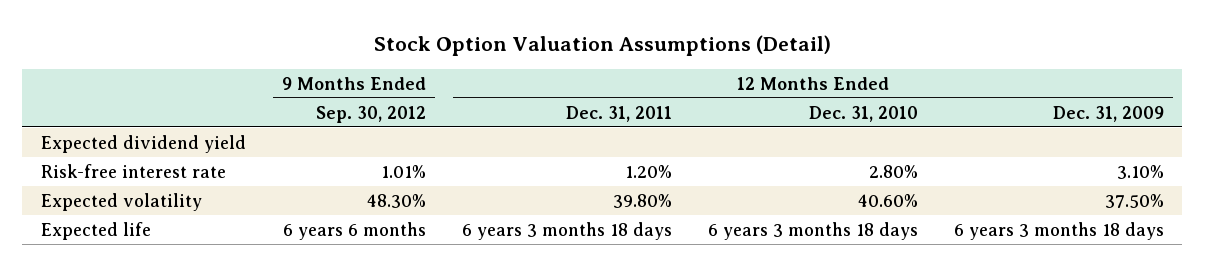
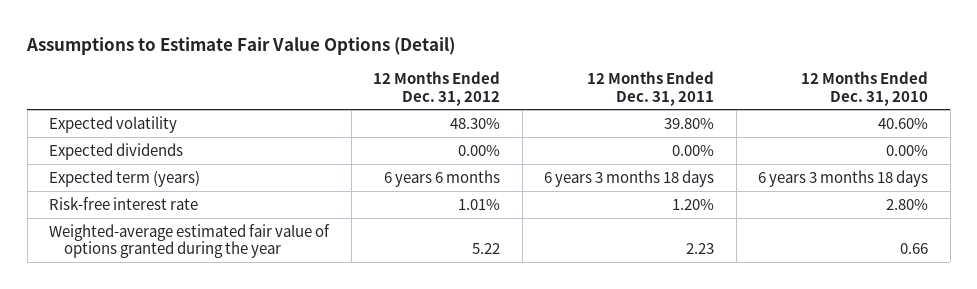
- Stock Option Valuation Assumptions (Detail)
+ Assumptions to Estimate Fair Value Options (Detail)
- | 9 Months Ended Sep. 30, 2012 | 12 Months Ended Dec. 31, 2011 | 12 Months Ended Dec. 31, 2010 | 12 Months Ended Dec. 31, 2009
+ | 12 Months Ended Dec. 31, 2012 | 12 Months Ended Dec. 31, 2011 | 12 Months Ended Dec. 31, 2010
- Expected dividend yield
- Expected life | 6 years 6 months | 6 years 3 months 18 days | 6 years 3 months 18 days | 6 years 3 months 18 days
+ Expected dividends | 0.00% | 0.00% | 0.00%
+ Expected term (years) | 6 years 6 months | 6 years 3 months 18 days | 6 years 3 months 18 days
moved down: Risk-free interest rate | 1.01% | 1.20% | 2.80%
+ Weighted-average estimated fair value of options granted during the year | 5.22 | 2.23 | 0.66

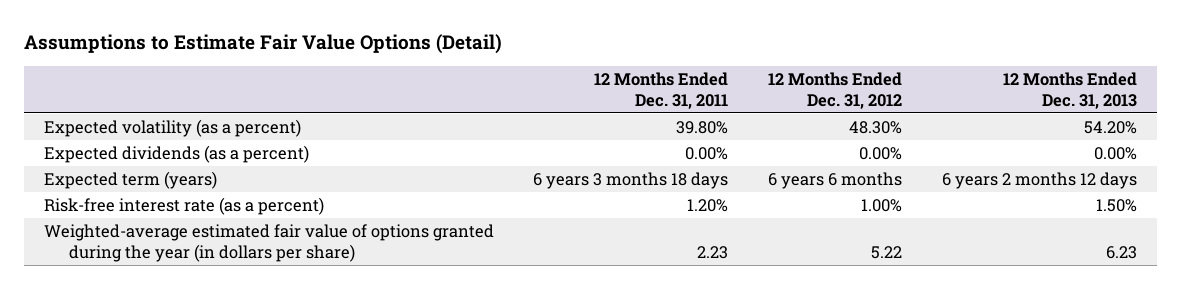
- | 12 Months Ended Dec. 31, 2012 | 12 Months Ended Dec. 31, 2011 | 12 Months Ended Dec. 31, 2010
+ | 12 Months Ended Dec. 31, 2011 | 12 Months Ended Dec. 31, 2012 | 12 Months Ended Dec. 31, 2013
- Expected volatility | 48.30% | 39.80% | 40.60%
- Expected dividends | 0.00% | 0.00% | 0.00%
+ Expected volatility (as a percent) | 39.80% | 48.30% | 54.20%
+ Expected dividends (as a percent) | 0.00% | 0.00% | 0.00%
- Risk-free interest rate | 1.01% | 1.20% | 2.80%
- Weighted-average estimated fair value of options granted during the year | 5.22 | 2.23 | 0.66
+ Risk-free interest rate (as a percent) | 1.20% | 1.00% | 1.50%
+ Weighted-average estimated fair value of options granted during the year (in dollars per share) | 2.23 | 5.22 | 6.23

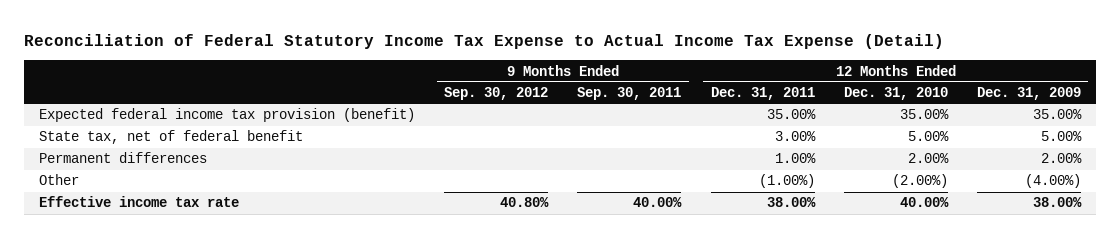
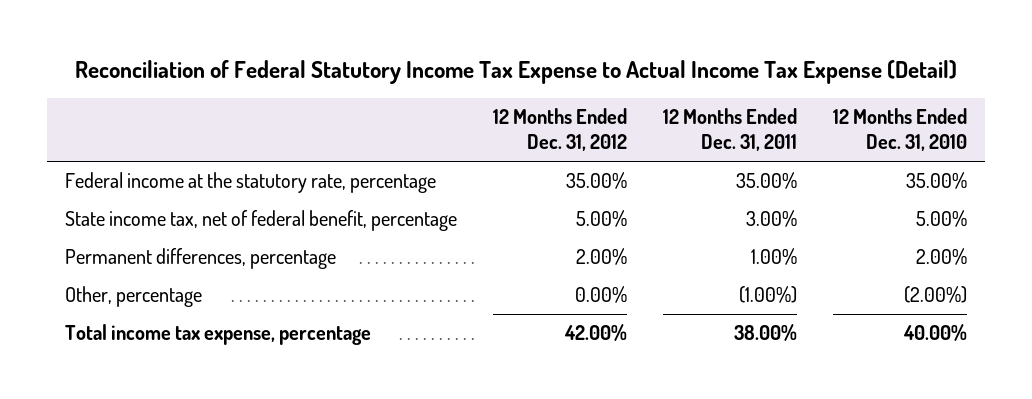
- | 9 Months Ended Sep. 30, 2012 | 9 Months Ended Sep. 30, 2011 | 12 Months Ended Dec. 31, 2011 | 12 Months Ended Dec. 31, 2010 | 12 Months Ended Dec. 31, 2009
+ | 12 Months Ended Dec. 31, 2012 | 12 Months Ended Dec. 31, 2011 | 12 Months Ended Dec. 31, 2010
- Expected federal income tax provision (benefit) | | | 35.00% | 35.00% | 35.00%
- State tax, net of federal benefit | | | 3.00% | 5.00% | 5.00%
- Permanent differences | | | 1.00% | 2.00% | 2.00%
- Other | | | (1.00%) | (2.00%) | (4.00%)
- Effective income tax rate | 40.80% | 40.00% | 38.00% | 40.00% | 38.00%
+ Federal income at the statutory rate, percentage | 35.00% | 35.00% | 35.00%
+ State income tax, net of federal benefit, percentage | 5.00% | 3.00% | 5.00%
+ Permanent differences, percentage | 2.00% | 1.00% | 2.00%
+ Other, percentage | 0.00% | (1.00%) | (2.00%)
+ Total income tax expense, percentage | 42.00% | 38.00% | 40.00%

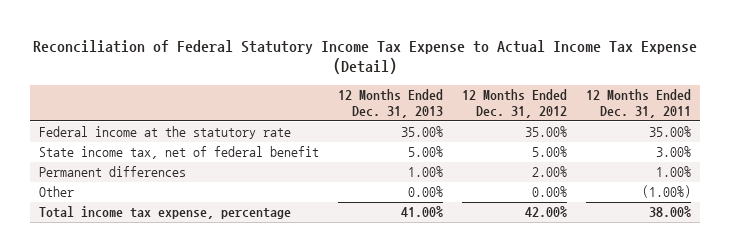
- | 12 Months Ended Dec. 31, 2012 | 12 Months Ended Dec. 31, 2011 | 12 Months Ended Dec. 31, 2010
+ | 12 Months Ended Dec. 31, 2013 | 12 Months Ended Dec. 31, 2012 | 12 Months Ended Dec. 31, 2011
- Federal income at the statutory rate, percentage | 35.00% | 35.00% | 35.00%
- State income tax, net of federal benefit, percentage | 5.00% | 3.00% | 5.00%
- Permanent differences, percentage | 2.00% | 1.00% | 2.00%
- Other, percentage | 0.00% | (1.00%) | (2.00%)
+ Federal income at the statutory rate | 35.00% | 35.00% | 35.00%
+ State income tax, net of federal benefit | 5.00% | 5.00% | 3.00%
+ Permanent differences | 1.00% | 2.00% | 1.00%
+ Other | 0.00% | 0.00% | (1.00%)

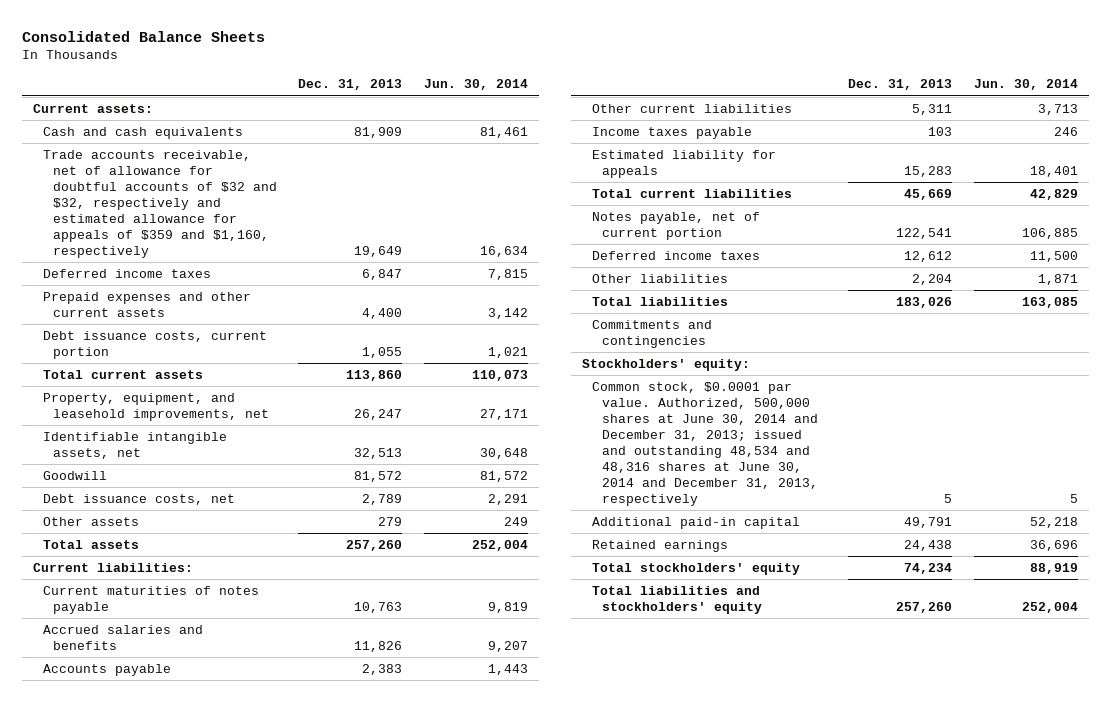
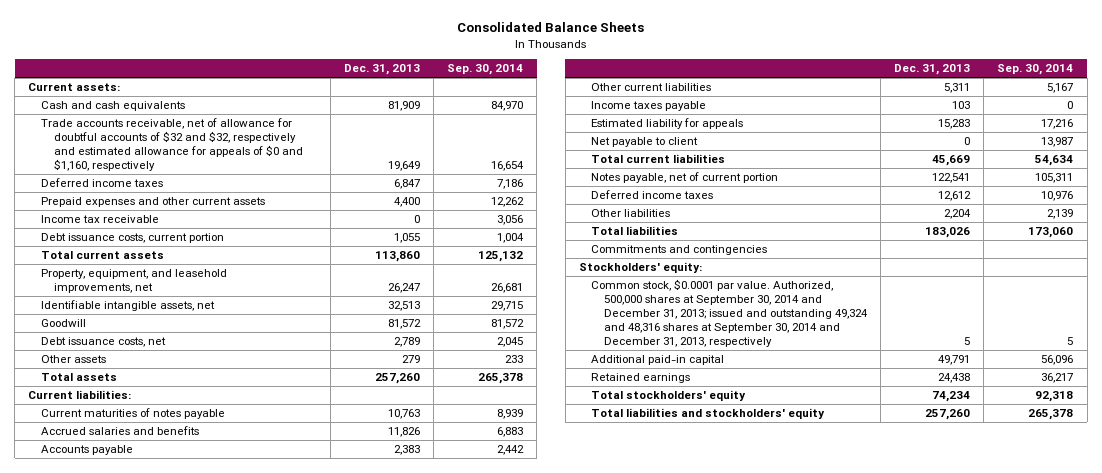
- | Dec. 31, 2013 | Jun. 30, 2014
+ | Dec. 31, 2013 | Sep. 30, 2014
- Trade accounts receivable, net of allowance for doubtful accounts of $32 and $32, respectively and estimated allowance for appeals of $359 and $1,160, respectively | 19,649 | 16,634
+ Trade accounts receivable, net of allowance for doubtful accounts of $32 and $32, respectively and estimated allowance for appeals of $0 and $1,160, respectively | 19,649 | 16,654
+ Income tax receivable | 0 | 3,056
+ Net payable to client | 0 | 13,987
- Common stock, $0.0001 par value. Authorized, 500,000 shares at June 30, 2014 and December 31, 2013; issued and outstanding 48,534 and 48,316 shares at June 30, 2014 and December 31, 2013, respectively | 5 | 5
+ Common stock, $0.0001 par value. Authorized, 500,000 shares at September 30, 2014 and December 31, 2013; issued and outstanding 49,324 and 48,316 shares at September 30, 2014 and December 31, 2013, respectively | 5 | 5

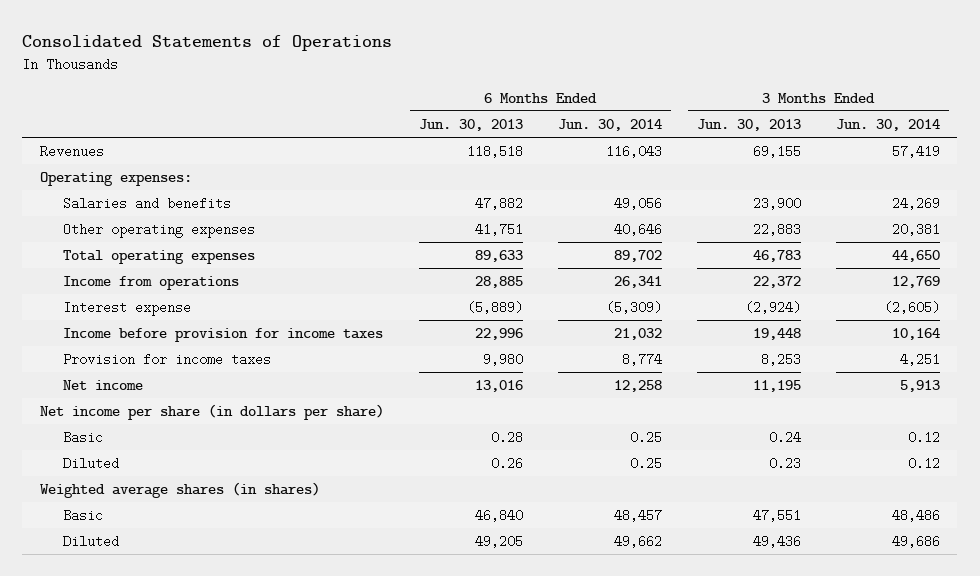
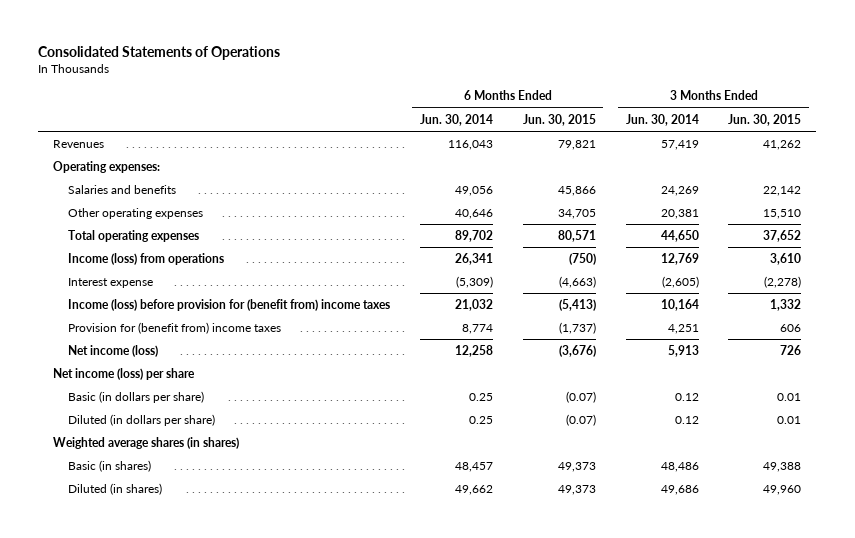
- | 6 Months Ended Jun. 30, 2013 | 6 Months Ended Jun. 30, 2014 | 3 Months Ended Jun. 30, 2013 | 3 Months Ended Jun. 30, 2014
+ | 6 Months Ended Jun. 30, 2014 | 6 Months Ended Jun. 30, 2015 | 3 Months Ended Jun. 30, 2014 | 3 Months Ended Jun. 30, 2015
- Income from operations | 28,885 | 26,341 | 22,372 | 12,769
+ Income (loss) from operations | 26,341 | (750) | 12,769 | 3,610
- Income before provision for income taxes | 22,996 | 21,032 | 19,448 | 10,164
- Provision for income taxes | 9,980 | 8,774 | 8,253 | 4,251
- Net income | 13,016 | 12,258 | 11,195 | 5,913
- Net income per share (in dollars per share)
- Basic | 0.28 | 0.25 | 0.24 | 0.12
- Diluted | 0.26 | 0.25 | 0.23 | 0.12
+ Income (loss) before provision for (benefit from) income taxes | 21,032 | (5,413) | 10,164 | 1,332
+ Provision for (benefit from) income taxes | 8,774 | (1,737) | 4,251 | 606
+ Net income (loss) | 12,258 | (3,676) | 5,913 | 726
+ Net income (loss) per share
+ Basic (in dollars per share) | 0.25 | (0.07) | 0.12 | 0.01
+ Diluted (in dollars per share) | 0.25 | (0.07) | 0.12 | 0.01
- Basic | 46,840 | 48,457 | 47,551 | 48,486
- Diluted | 49,205 | 49,662 | 49,436 | 49,686
+ Basic (in shares) | 48,457 | 49,373 | 48,486 | 49,388
+ Diluted (in shares) | 49,662 | 49,373 | 49,686 | 49,960

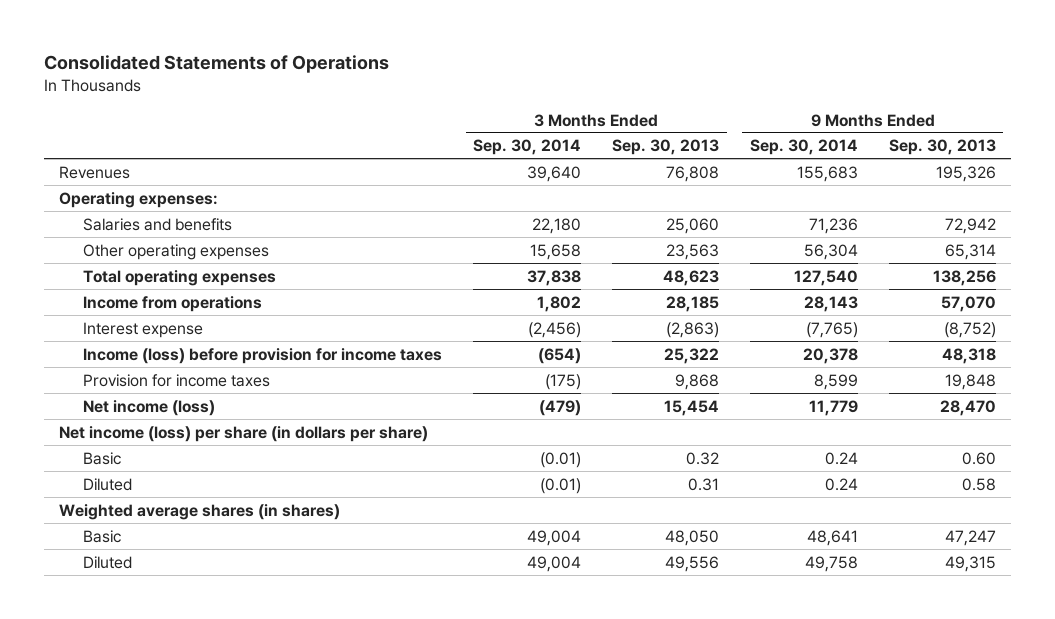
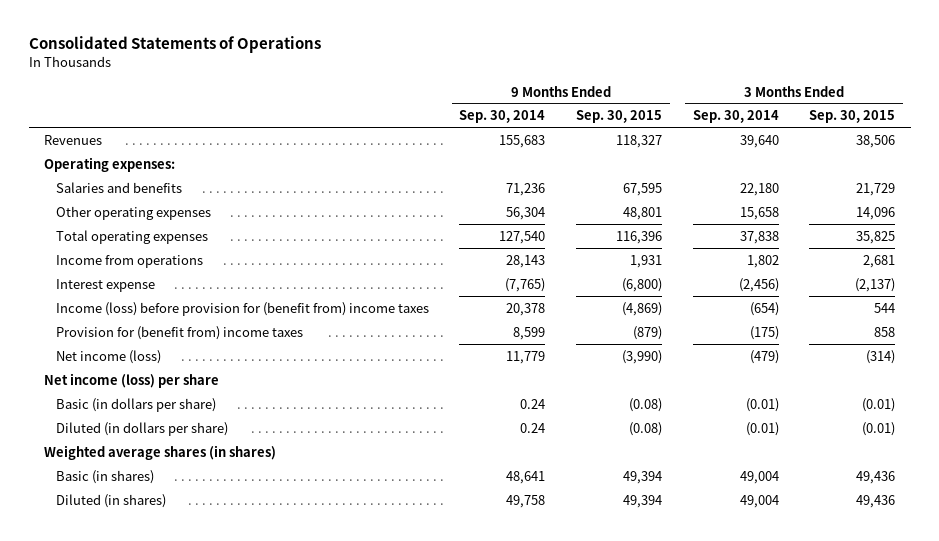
- | 3 Months Ended Sep. 30, 2014 | 3 Months Ended Sep. 30, 2013 | 9 Months Ended Sep. 30, 2014 | 9 Months Ended Sep. 30, 2013
+ | 9 Months Ended Sep. 30, 2014 | 9 Months Ended Sep. 30, 2015 | 3 Months Ended Sep. 30, 2014 | 3 Months Ended Sep. 30, 2015
- Income (loss) before provision for income taxes | (654) | 25,322 | 20,378 | 48,318
- Provision for income taxes | (175) | 9,868 | 8,599 | 19,848
+ Income (loss) before provision for (benefit from) income taxes | 20,378 | (4,869) | (654) | 544
+ Provision for (benefit from) income taxes | 8,599 | (879) | (175) | 858
- Net income (loss) per share (in dollars per share)
- Basic | (0.01) | 0.32 | 0.24 | 0.60
- Diluted | (0.01) | 0.31 | 0.24 | 0.58
+ Net income (loss) per share
+ Basic (in dollars per share) | 0.24 | (0.08) | (0.01) | (0.01)
+ Diluted (in dollars per share) | 0.24 | (0.08) | (0.01) | (0.01)
- Basic | 49,004 | 48,050 | 48,641 | 47,247
- Diluted | 49,004 | 49,556 | 49,758 | 49,315
+ Basic (in shares) | 48,641 | 49,394 | 49,004 | 49,436
+ Diluted (in shares) | 49,758 | 49,394 | 49,004 | 49,436

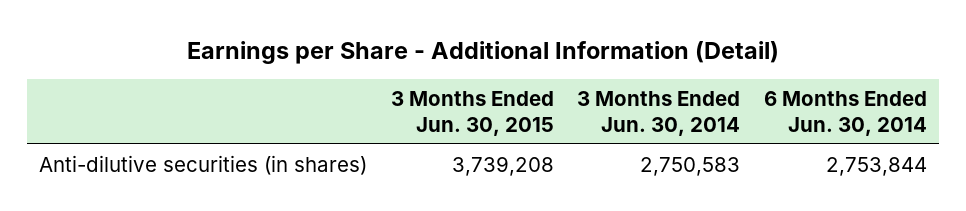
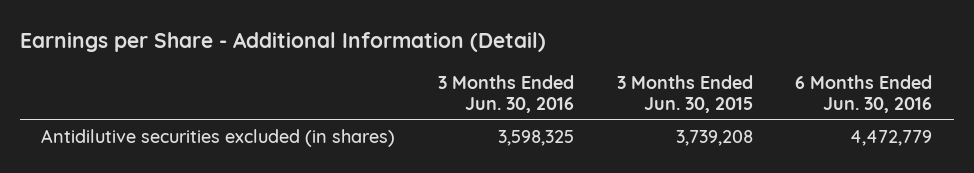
- | 3 Months Ended Jun. 30, 2015 | 3 Months Ended Jun. 30, 2014 | 6 Months Ended Jun. 30, 2014
+ | 3 Months Ended Jun. 30, 2016 | 3 Months Ended Jun. 30, 2015 | 6 Months Ended Jun. 30, 2016
- Anti-dilutive securities (in shares) | 3,739,208 | 2,750,583 | 2,753,844
+ Antidilutive securities excluded (in shares) | 3,598,325 | 3,739,208 | 4,472,779

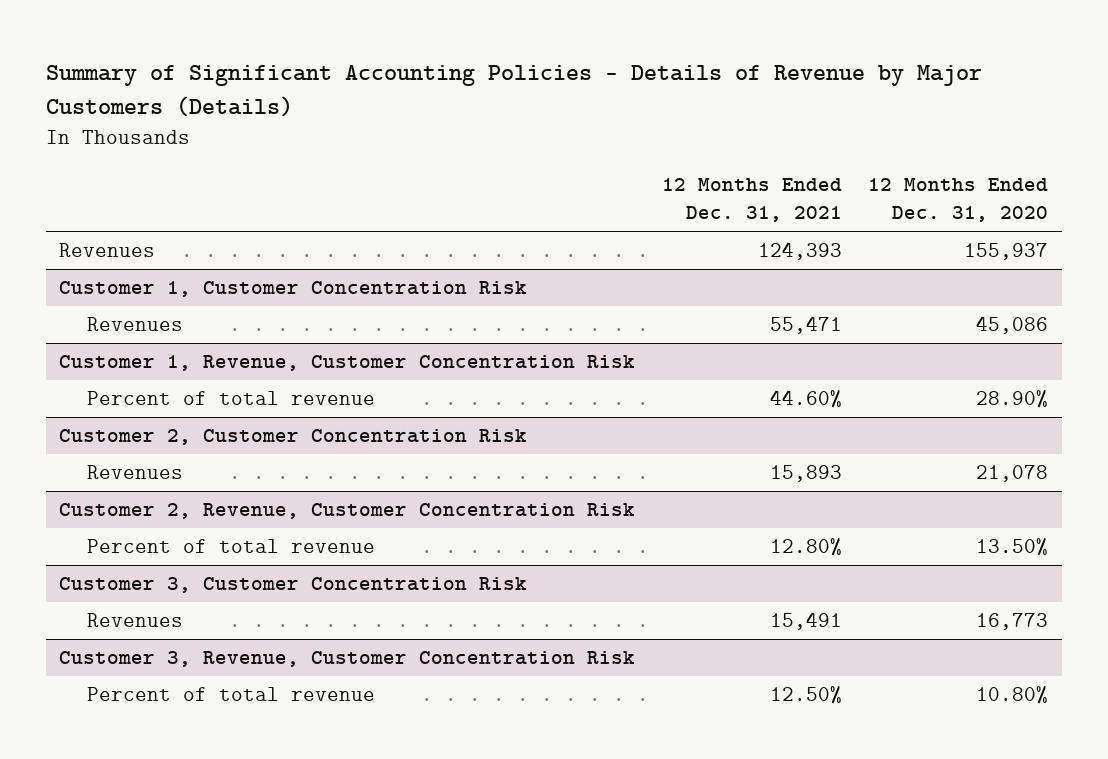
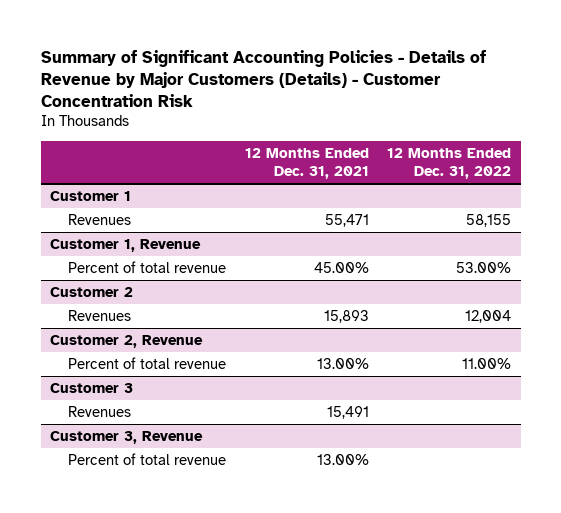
- Summary of Significant Accounting Policies - Details of Revenue by Major Customers (Details)
+ Summary of Significant Accounting Policies - Details of Revenue by Major Customers (Details) - Customer Concentration Risk
- | 12 Months Ended Dec. 31, 2021 | 12 Months Ended Dec. 31, 2020
+ | 12 Months Ended Dec. 31, 2021 | 12 Months Ended Dec. 31, 2022
- Revenues | 124,393 | 155,937
- Customer 1, Customer Concentration Risk
+ Customer 1
- Customer 1, Revenue, Customer Concentration Risk
- Percent of total revenue | 44.60% | 28.90%
- Customer 2, Customer Concentration Risk
+ Customer 1, Revenue
+ Percent of total revenue | 45.00% | 53.00%
+ Customer 2
- Customer 2, Revenue, Customer Concentration Risk
- Percent of total revenue | 12.80% | 13.50%
- Customer 3, Customer Concentration Risk
+ Customer 2, Revenue
+ Percent of total revenue | 13.00% | 11.00%
+ Customer 3
- Customer 3, Revenue, Customer Concentration Risk
- Percent of total revenue | 12.50% | 10.80%
+ Customer 3, Revenue
+ Percent of total revenue | 13.00% |

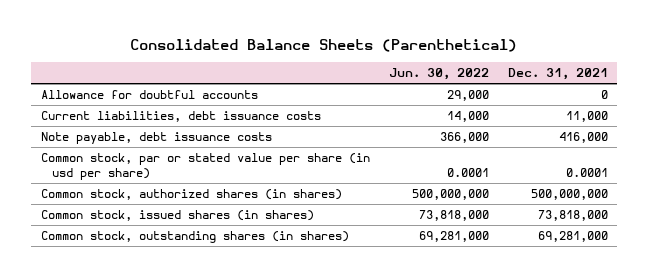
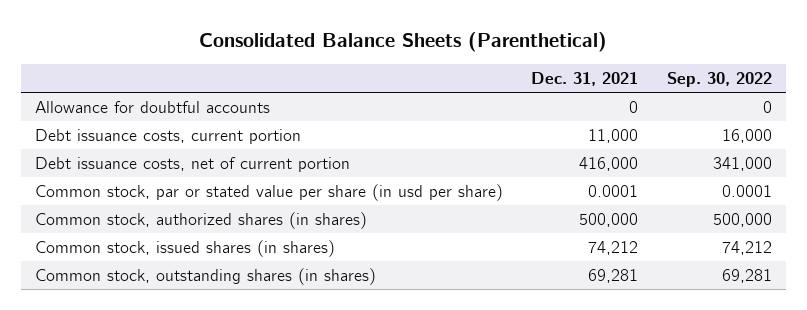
- | Jun. 30, 2022 | Dec. 31, 2021
+ | Dec. 31, 2021 | Sep. 30, 2022
- Current liabilities, debt issuance costs | 14,000 | 11,000
- Note payable, debt issuance costs | 366,000 | 416,000
+ Debt issuance costs, current portion | 11,000 | 16,000
+ Debt issuance costs, net of current portion | 416,000 | 341,000
- Common stock, authorized shares (in shares) | 500,000,000 | 500,000,000
- Common stock, issued shares (in shares) | 73,818,000 | 73,818,000
- Common stock, outstanding shares (in shares) | 69,281,000 | 69,281,000
+ Common stock, authorized shares (in shares) | 500,000 | 500,000
+ Common stock, issued shares (in shares) | 74,212 | 74,212
+ Common stock, outstanding shares (in shares) | 69,281 | 69,281

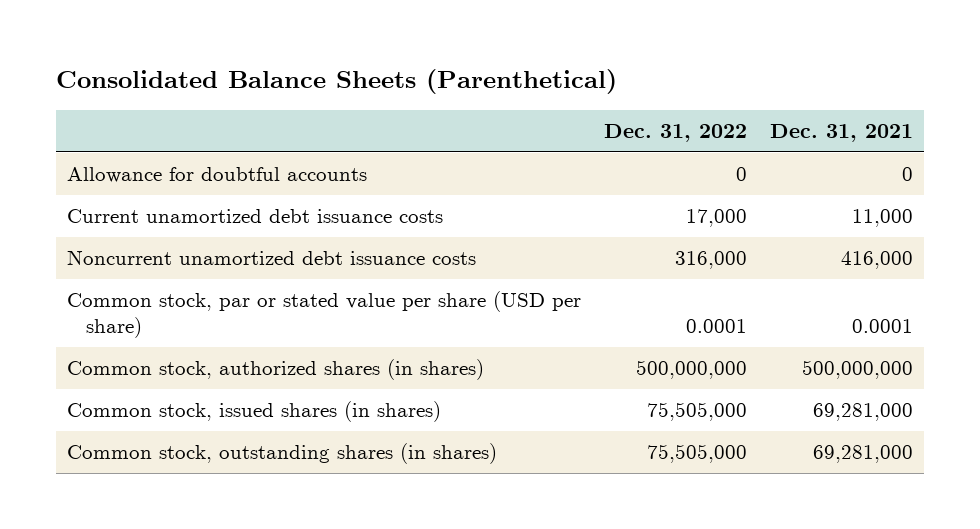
- | Dec. 31, 2021 | Sep. 30, 2022
+ | Dec. 31, 2022 | Dec. 31, 2021
- Debt issuance costs, current portion | 11,000 | 16,000
- Debt issuance costs, net of current portion | 416,000 | 341,000
- Common stock, par or stated value per share (in usd per share) | 0.0001 | 0.0001
- Common stock, authorized shares (in shares) | 500,000 | 500,000
- Common stock, issued shares (in shares) | 74,212 | 74,212
- Common stock, outstanding shares (in shares) | 69,281 | 69,281
+ Current unamortized debt issuance costs | 17,000 | 11,000
+ Noncurrent unamortized debt issuance costs | 316,000 | 416,000
+ Common stock, par or stated value per share (USD per share) | 0.0001 | 0.0001
+ Common stock, authorized shares (in shares) | 500,000,000 | 500,000,000
+ Common stock, issued shares (in shares) | 75,505,000 | 69,281,000
+ Common stock, outstanding shares (in shares) | 75,505,000 | 69,281,000

